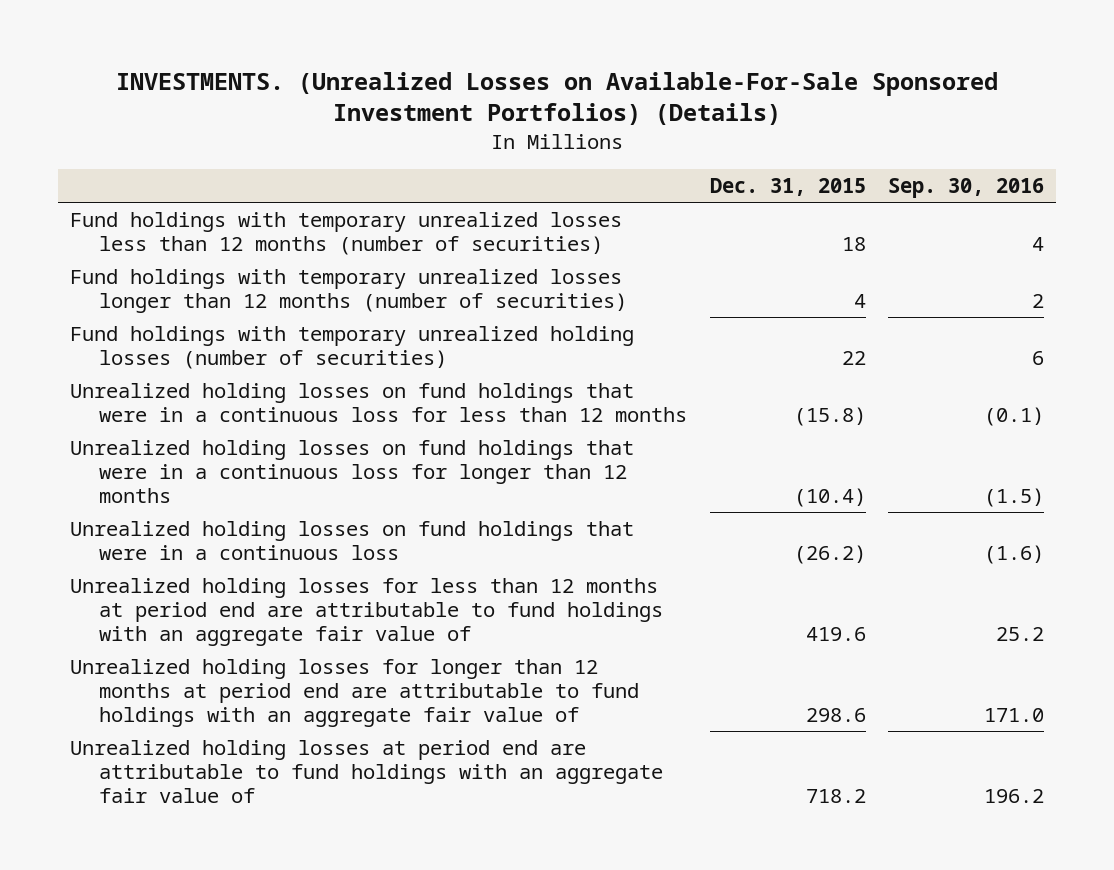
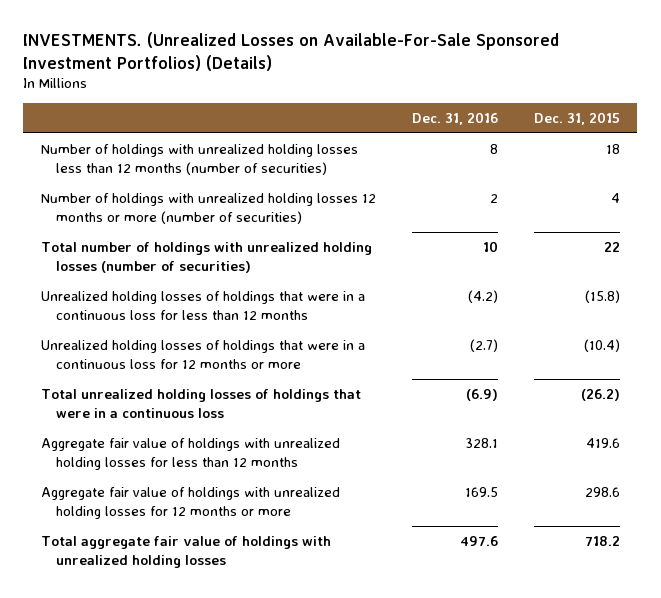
- | Dec. 31, 2015 | Sep. 30, 2016
+ | Dec. 31, 2016 | Dec. 31, 2015
- Fund holdings with temporary unrealized losses less than 12 months (number of securities) | 18 | 4
- Fund holdings with temporary unrealized losses longer than 12 months (number of securities) | 4 | 2
- Fund holdings with temporary unrealized holding losses (number of securities) | 22 | 6
- Unrealized holding losses on fund holdings that were in a continuous loss for less than 12 months | (15.8) | (0.1)
- Unrealized holding losses on fund holdings that were in a continuous loss for longer than 12 months | (10.4) | (1.5)
- Unrealized holding losses on fund holdings that were in a continuous loss | (26.2) | (1.6)
- Unrealized holding losses for less than 12 months at period end are attributable to fund holdings with an aggregate fair value of | 419.6 | 25.2
- Unrealized holding losses for longer than 12 months at period end are attributable to fund holdings with an aggregate fair value of | 298.6 | 171.0
- Unrealized holding losses at period end are attributable to fund holdings with an aggregate fair value of | 718.2 | 196.2
+ Number of holdings with unrealized holding losses less than 12 months (number of securities) | 8 | 18
+ Number of holdings with unrealized holding losses 12 months or more (number of securities) | 2 | 4
+ Total number of holdings with unrealized holding losses (number of securities) | 10 | 22
+ Unrealized holding losses of holdings that were in a continuous loss for less than 12 months | (4.2) | (15.8)
+ Unrealized holding losses of holdings that were in a continuous loss for 12 months or more | (2.7) | (10.4)
+ Total unrealized holding losses of holdings that were in a continuous loss | (6.9) | (26.2)
+ Aggregate fair value of holdings with unrealized holding losses for less than 12 months | 328.1 | 419.6
+ Aggregate fair value of holdings with unrealized holding losses for 12 months or more | 169.5 | 298.6
+ Total aggregate fair value of holdings with unrealized holding losses | 497.6 | 718.2

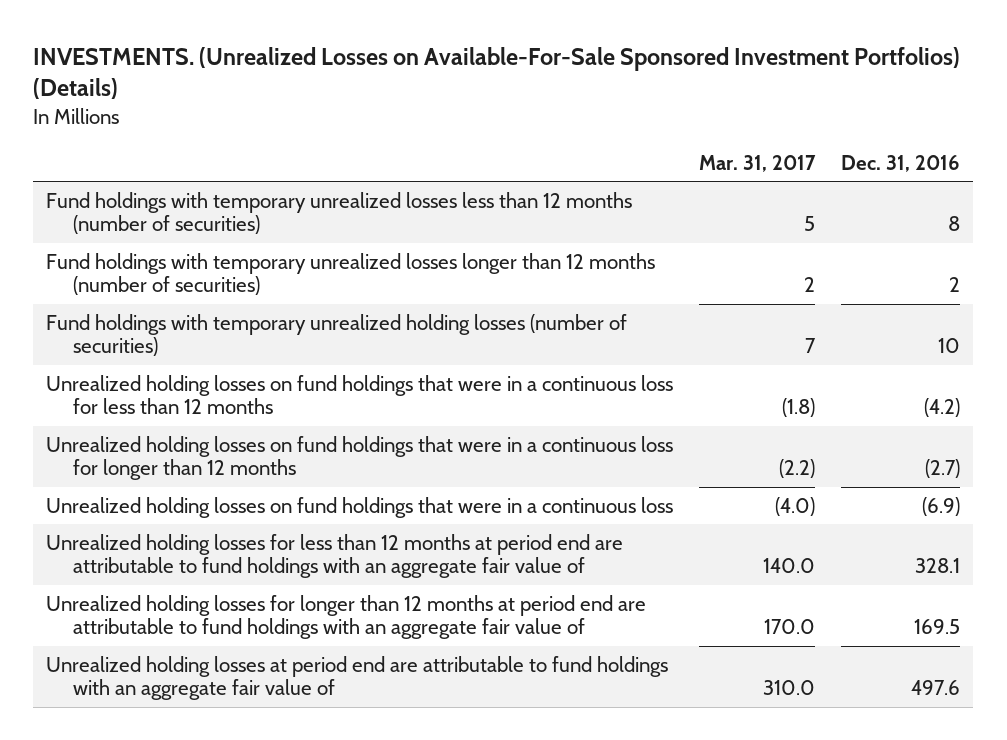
- | Dec. 31, 2016 | Dec. 31, 2015
+ | Mar. 31, 2017 | Dec. 31, 2016
- Number of holdings with unrealized holding losses less than 12 months (number of securities) | 8 | 18
- Number of holdings with unrealized holding losses 12 months or more (number of securities) | 2 | 4
- Total number of holdings with unrealized holding losses (number of securities) | 10 | 22
- Unrealized holding losses of holdings that were in a continuous loss for less than 12 months | (4.2) | (15.8)
- Unrealized holding losses of holdings that were in a continuous loss for 12 months or more | (2.7) | (10.4)
- Total unrealized holding losses of holdings that were in a continuous loss | (6.9) | (26.2)
- Aggregate fair value of holdings with unrealized holding losses for less than 12 months | 328.1 | 419.6
- Aggregate fair value of holdings with unrealized holding losses for 12 months or more | 169.5 | 298.6
- Total aggregate fair value of holdings with unrealized holding losses | 497.6 | 718.2
+ Fund holdings with temporary unrealized losses less than 12 months (number of securities) | 5 | 8
+ Fund holdings with temporary unrealized losses longer than 12 months (number of securities) | 2 | 2
+ Fund holdings with temporary unrealized holding losses (number of securities) | 7 | 10
+ Unrealized holding losses on fund holdings that were in a continuous loss for less than 12 months | (1.8) | (4.2)
+ Unrealized holding losses on fund holdings that were in a continuous loss for longer than 12 months | (2.2) | (2.7)
+ Unrealized holding losses on fund holdings that were in a continuous loss | (4.0) | (6.9)
+ Unrealized holding losses for less than 12 months at period end are attributable to fund holdings with an aggregate fair value of | 140.0 | 328.1
+ Unrealized holding losses for longer than 12 months at period end are attributable to fund holdings with an aggregate fair value of | 170.0 | 169.5
+ Unrealized holding losses at period end are attributable to fund holdings with an aggregate fair value of | 310.0 | 497.6

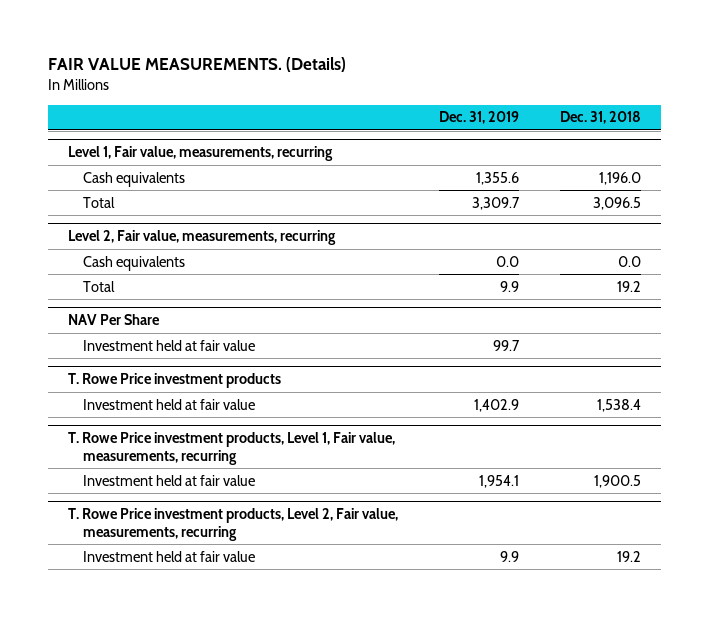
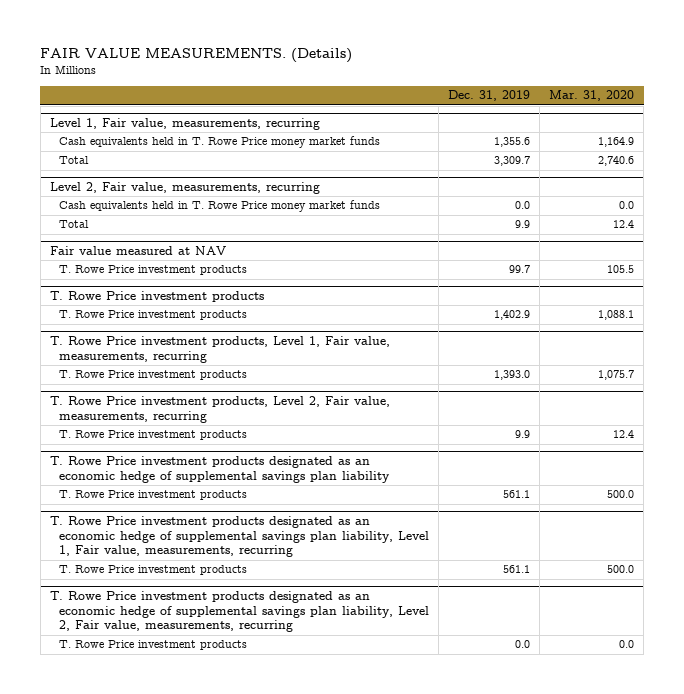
- | Dec. 31, 2019 | Dec. 31, 2018
+ | Dec. 31, 2019 | Mar. 31, 2020
@ Level 1, Fair value, measurements, recurring
- Cash equivalents | 1,355.6 | 1,196.0
+ Cash equivalents held in T. Rowe Price money market funds | 1,355.6 | 1,164.9
@ Level 2, Fair value, measurements, recurring
- Cash equivalents | 0.0 | 0.0
+ Cash equivalents held in T. Rowe Price money market funds | 0.0 | 0.0
- NAV Per Share
- Investment held at fair value | 99.7 |
+ Fair value measured at NAV
+ T. Rowe Price investment products | 99.7 | 105.5
@ T. Rowe Price investment products
- Investment held at fair value | 1,402.9 | 1,538.4
+ T. Rowe Price investment products | 1,402.9 | 1,088.1
@ T. Rowe Price investment products, Level 1, Fair value, measurements, recurring
- Investment held at fair value | 1,954.1 | 1,900.5
+ T. Rowe Price investment products | 1,393.0 | 1,075.7
@ T. Rowe Price investment products, Level 2, Fair value, measurements, recurring
- Investment held at fair value | 9.9 | 19.2
+ T. Rowe Price investment products | 9.9 | 12.4
+ T. Rowe Price investment products designated as an economic hedge of supplemental savings plan liability
+ T. Rowe Price investment products | 561.1 | 500.0
+ T. Rowe Price investment products designated as an economic hedge of supplemental savings plan liability, Level 1, Fair value, measurements, recurring
+ T. Rowe Price investment products | 561.1 | 500.0
+ T. Rowe Price investment products designated as an economic hedge of supplemental savings plan liability, Level 2, Fair value, measurements, recurring
+ T. Rowe Price investment products | 0.0 | 0.0

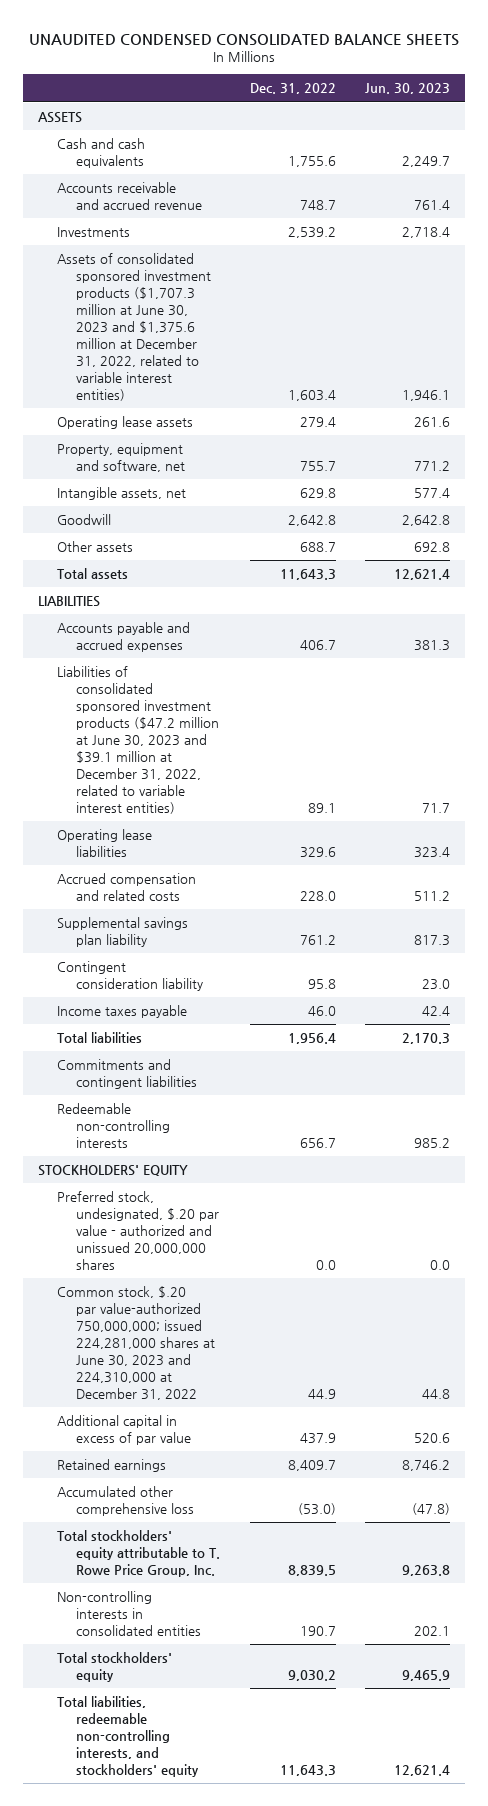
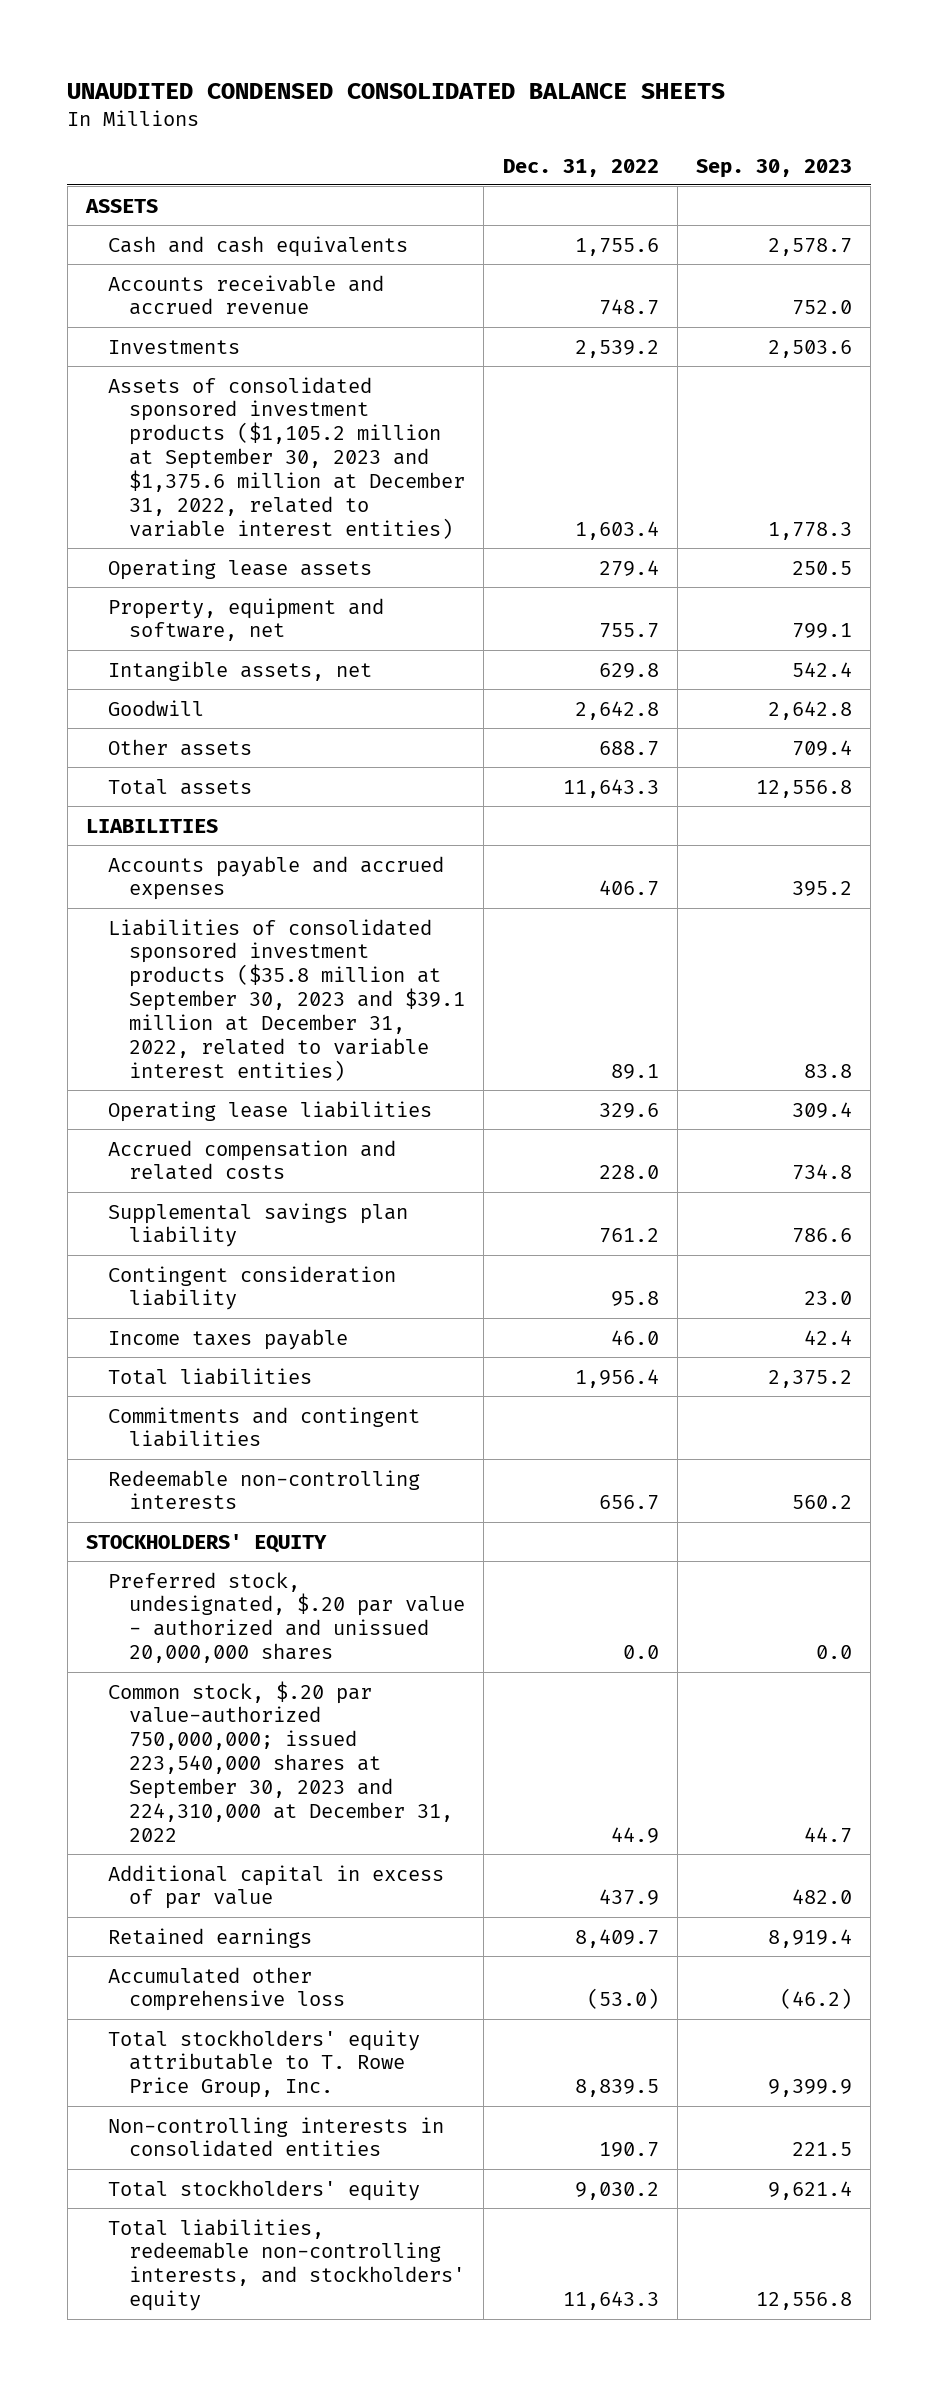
- | Dec. 31, 2022 | Jun. 30, 2023
+ | Dec. 31, 2022 | Sep. 30, 2023
- Assets of consolidated sponsored investment products ($1,707.3 million at June 30, 2023 and $1,375.6 million at December 31, 2022, related to variable interest entities) | 1,603.4 | 1,946.1
+ Assets of consolidated sponsored investment products ($1,105.2 million at September 30, 2023 and $1,375.6 million at December 31, 2022, related to variable interest entities) | 1,603.4 | 1,778.3
- Liabilities of consolidated sponsored investment products ($47.2 million at June 30, 2023 and $39.1 million at December 31, 2022, related to variable interest entities) | 89.1 | 71.7
+ Liabilities of consolidated sponsored investment products ($35.8 million at September 30, 2023 and $39.1 million at December 31, 2022, related to variable interest entities) | 89.1 | 83.8
- Common stock, $.20 par value-authorized 750,000,000; issued 224,281,000 shares at June 30, 2023 and 224,310,000 at December 31, 2022 | 44.9 | 44.8
+ Common stock, $.20 par value-authorized 750,000,000; issued 223,540,000 shares at September 30, 2023 and 224,310,000 at December 31, 2022 | 44.9 | 44.7

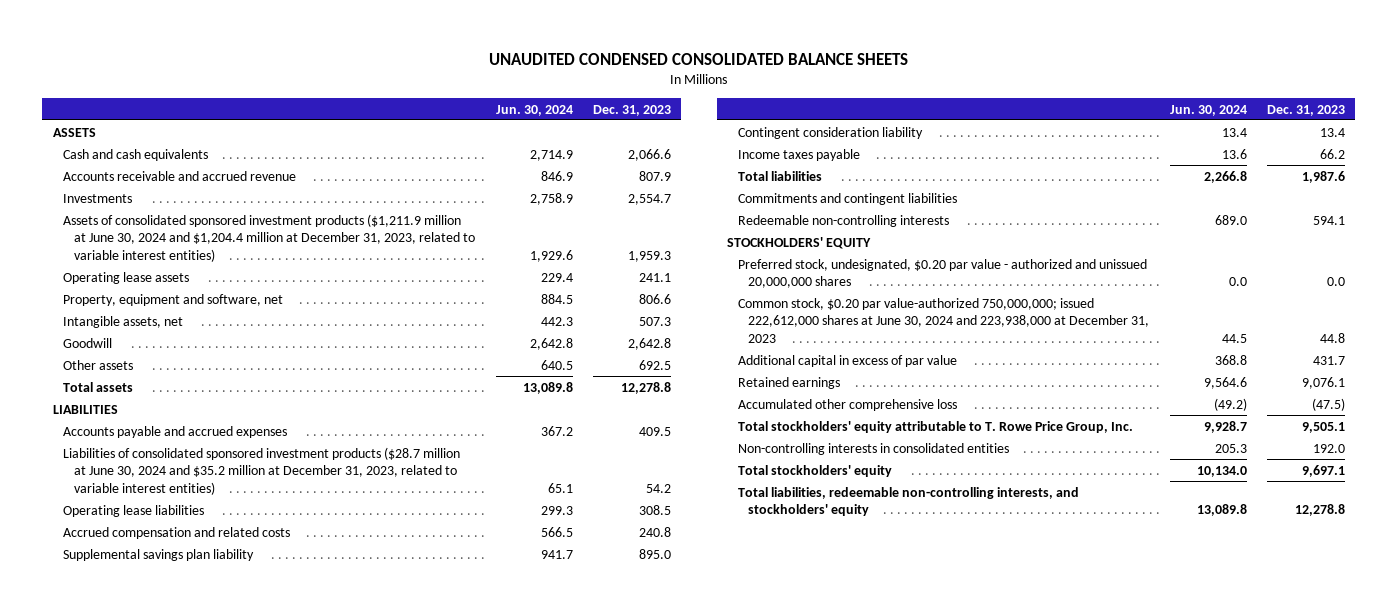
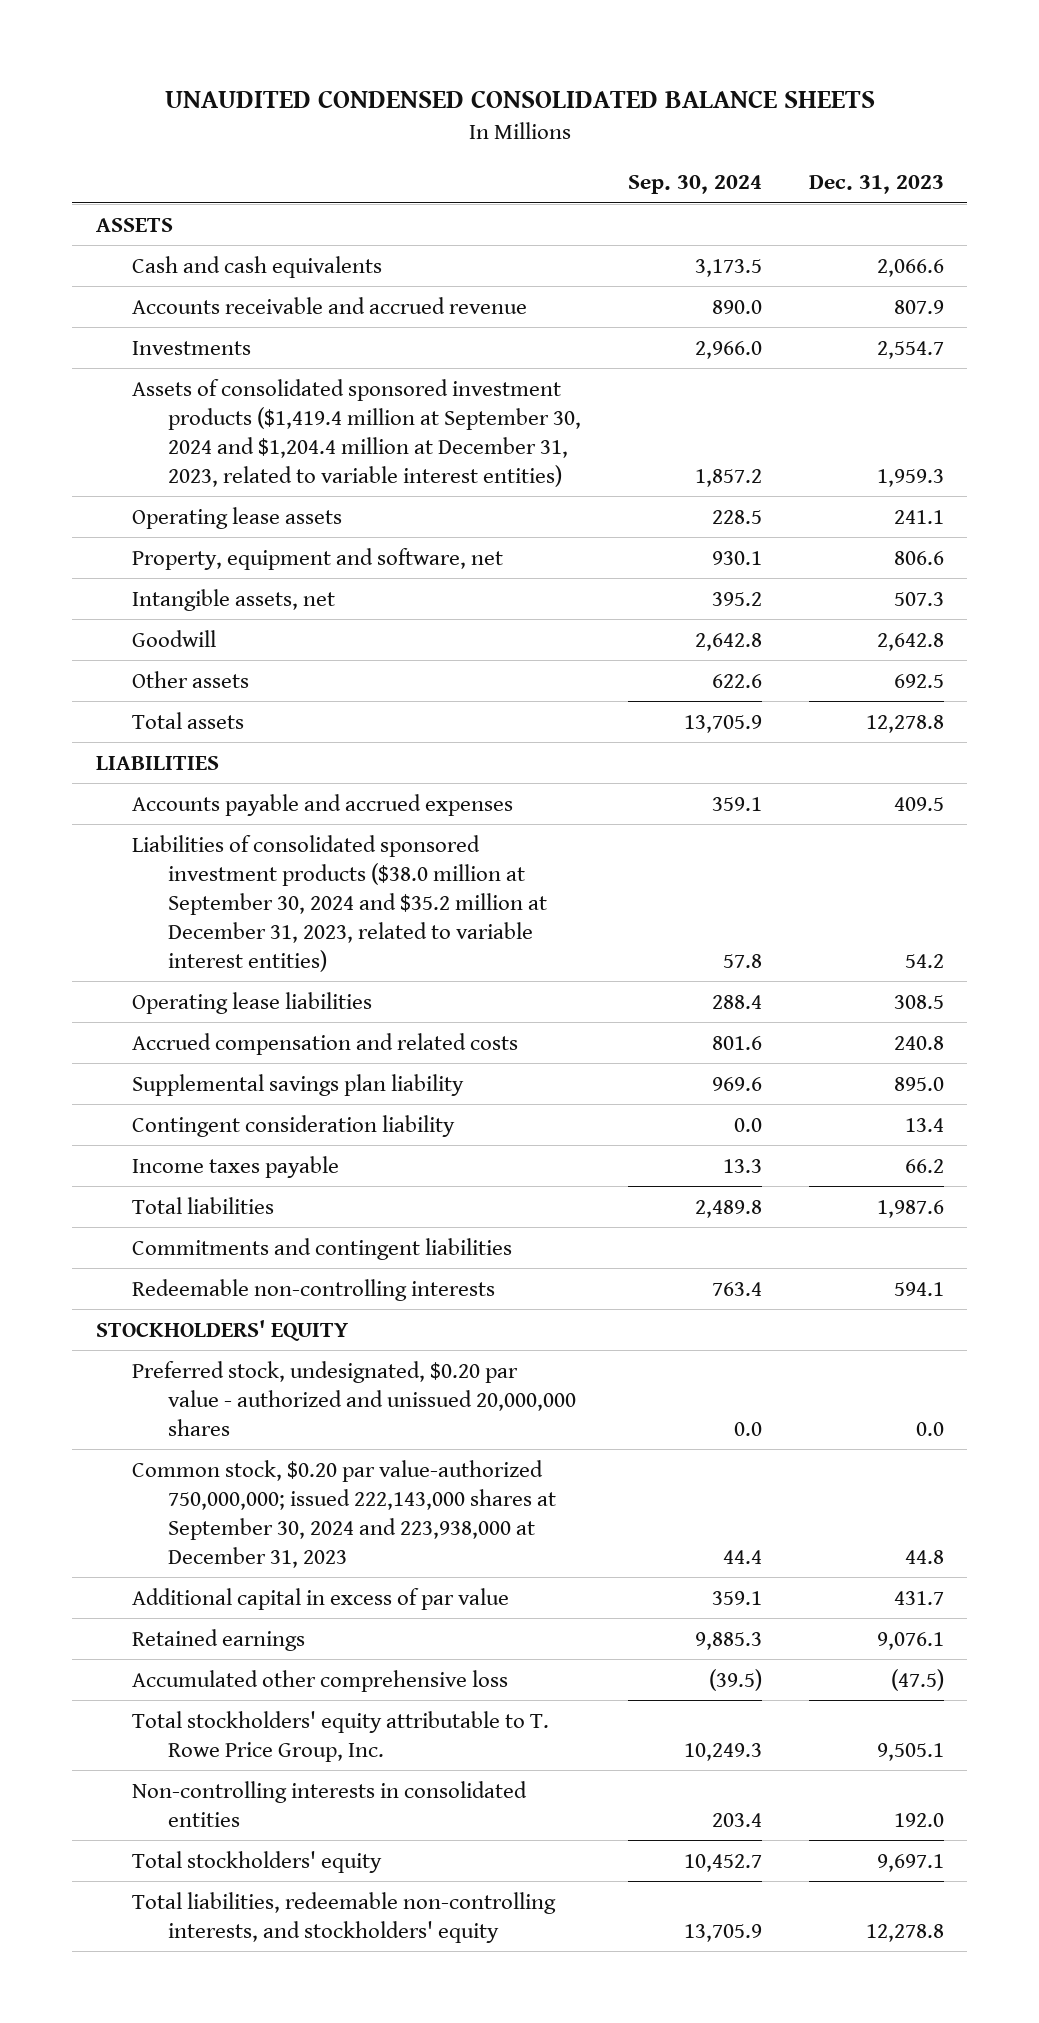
- | Jun. 30, 2024 | Dec. 31, 2023
+ | Sep. 30, 2024 | Dec. 31, 2023
- Assets of consolidated sponsored investment products ($1,211.9 million at June 30, 2024 and $1,204.4 million at December 31, 2023, related to variable interest entities) | 1,929.6 | 1,959.3
+ Assets of consolidated sponsored investment products ($1,419.4 million at September 30, 2024 and $1,204.4 million at December 31, 2023, related to variable interest entities) | 1,857.2 | 1,959.3
- Liabilities of consolidated sponsored investment products ($28.7 million at June 30, 2024 and $35.2 million at December 31, 2023, related to variable interest entities) | 65.1 | 54.2
+ Liabilities of consolidated sponsored investment products ($38.0 million at September 30, 2024 and $35.2 million at December 31, 2023, related to variable interest entities) | 57.8 | 54.2
- Common stock, $0.20 par value-authorized 750,000,000; issued 222,612,000 shares at June 30, 2024 and 223,938,000 at December 31, 2023 | 44.5 | 44.8
+ Common stock, $0.20 par value-authorized 750,000,000; issued 222,143,000 shares at September 30, 2024 and 223,938,000 at December 31, 2023 | 44.4 | 44.8

